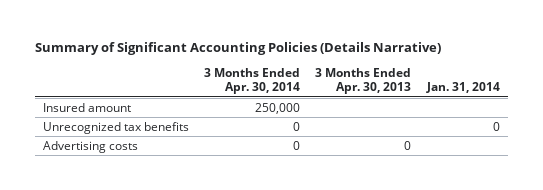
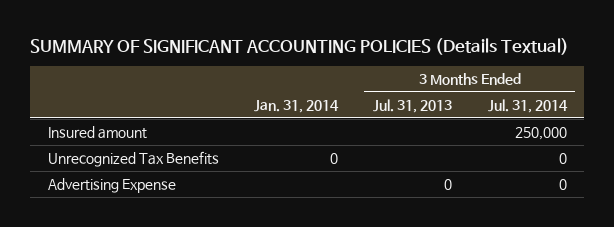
- Summary of Significant Accounting Policies (Details Narrative)
+ SUMMARY OF SIGNIFICANT ACCOUNTING POLICIES (Details Textual)
- | 3 Months Ended Apr. 30, 2014 | 3 Months Ended Apr. 30, 2013 | Jan. 31, 2014
+ | Jan. 31, 2014 | 3 Months Ended Jul. 31, 2013 | 3 Months Ended Jul. 31, 2014
- Unrecognized tax benefits | 0 | | 0
- Advertising costs | 0 | 0 |
+ Unrecognized Tax Benefits | 0 | | 0
+ Advertising Expense | | 0 | 0

